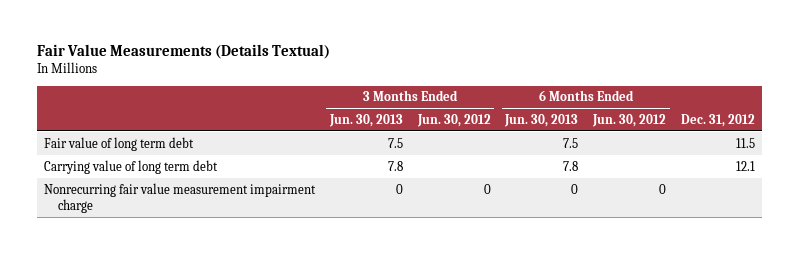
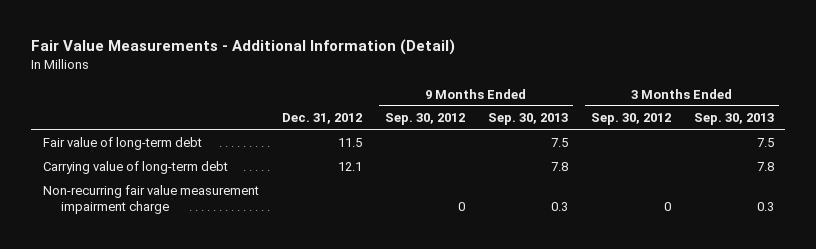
- Fair Value Measurements (Details Textual)
+ Fair Value Measurements - Additional Information (Detail)
- | 3 Months Ended Jun. 30, 2013 | 3 Months Ended Jun. 30, 2012 | 6 Months Ended Jun. 30, 2013 | 6 Months Ended Jun. 30, 2012 | Dec. 31, 2012
+ | Dec. 31, 2012 | 9 Months Ended Sep. 30, 2012 | 9 Months Ended Sep. 30, 2013 | 3 Months Ended Sep. 30, 2012 | 3 Months Ended Sep. 30, 2013
- Fair value of long term debt | 7.5 | | 7.5 | | 11.5
- Carrying value of long term debt | 7.8 | | 7.8 | | 12.1
- Nonrecurring fair value measurement impairment charge | 0 | 0 | 0 | 0 |
+ Fair value of long-term debt | 11.5 | | 7.5 | | 7.5
+ Carrying value of long-term debt | 12.1 | | 7.8 | | 7.8
+ Non-recurring fair value measurement impairment charge | | 0 | 0.3 | 0 | 0.3

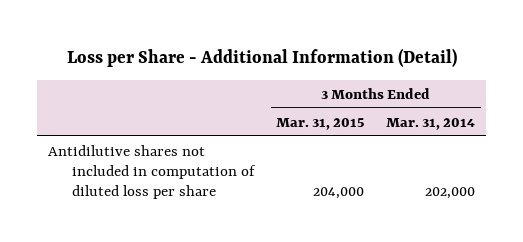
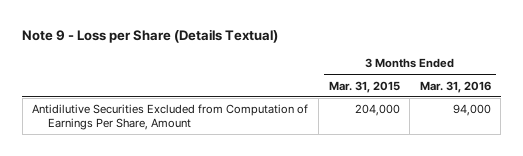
- Loss per Share - Additional Information (Detail)
+ Note 9 - Loss per Share (Details Textual)
- | 3 Months Ended Mar. 31, 2015 | 3 Months Ended Mar. 31, 2014
+ | 3 Months Ended Mar. 31, 2015 | 3 Months Ended Mar. 31, 2016
- Antidilutive shares not included in computation of diluted loss per share | 204,000 | 202,000
+ Antidilutive Securities Excluded from Computation of Earnings Per Share, Amount | 204,000 | 94,000

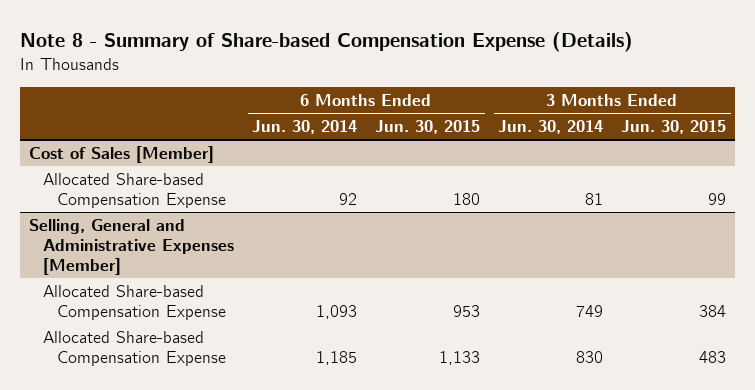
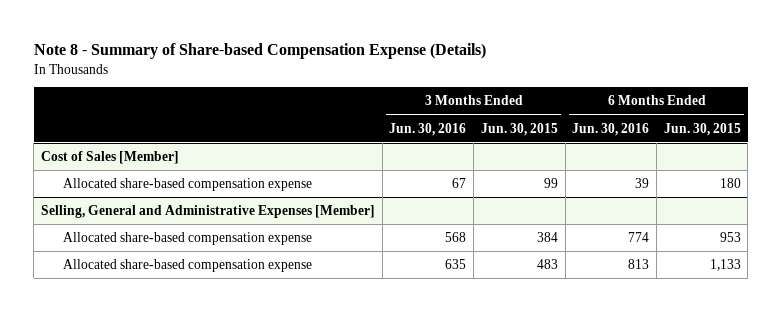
- | 6 Months Ended Jun. 30, 2014 | 6 Months Ended Jun. 30, 2015 | 3 Months Ended Jun. 30, 2014 | 3 Months Ended Jun. 30, 2015
+ | 3 Months Ended Jun. 30, 2016 | 3 Months Ended Jun. 30, 2015 | 6 Months Ended Jun. 30, 2016 | 6 Months Ended Jun. 30, 2015
@ Cost of Sales [Member]
- Allocated Share-based Compensation Expense | 92 | 180 | 81 | 99
+ Allocated share-based compensation expense | 67 | 99 | 39 | 180
@ Selling, General and Administrative Expenses [Member]
- Allocated Share-based Compensation Expense | 1,093 | 953 | 749 | 384
- Allocated Share-based Compensation Expense | 1,185 | 1,133 | 830 | 483
+ Allocated share-based compensation expense | 568 | 384 | 774 | 953
+ Allocated share-based compensation expense | 635 | 483 | 813 | 1,133

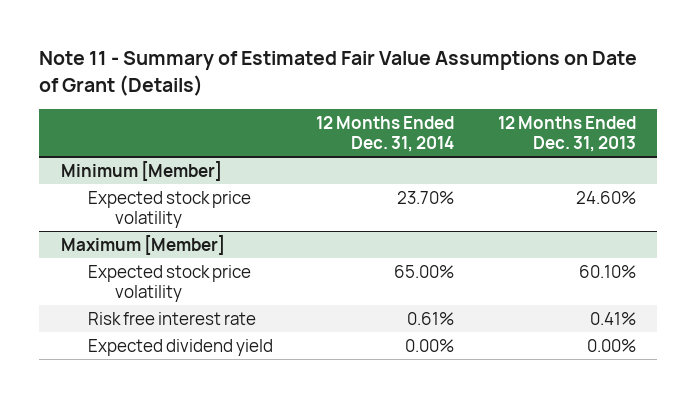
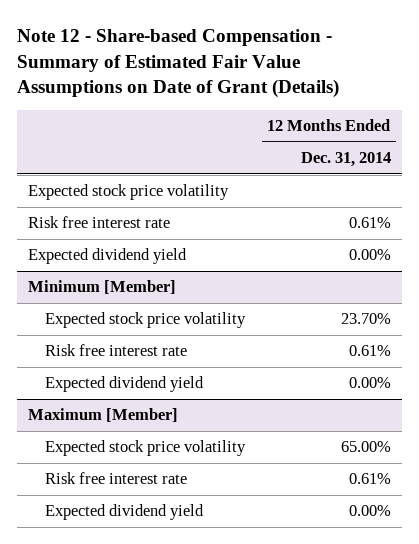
- Note 11 - Summary of Estimated Fair Value Assumptions on Date of Grant (Details)
+ Note 12 - Share-based Compensation - Summary of Estimated Fair Value Assumptions on Date of Grant (Details)
- | 12 Months Ended Dec. 31, 2014 | 12 Months Ended Dec. 31, 2013
+ | 12 Months Ended Dec. 31, 2014
+ Expected stock price volatility
+ Risk free interest rate | 0.61%
+ Expected dividend yield | 0.00%
@ Minimum [Member]
+ Risk free interest rate | 0.61%
+ Expected dividend yield | 0.00%

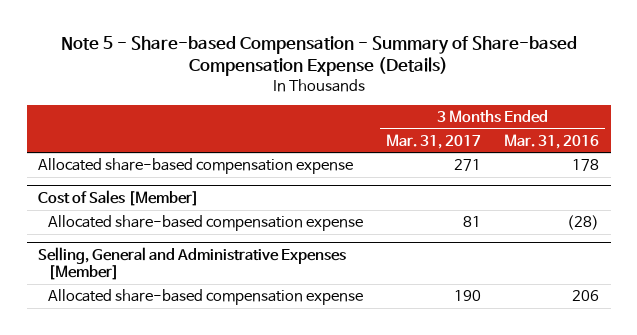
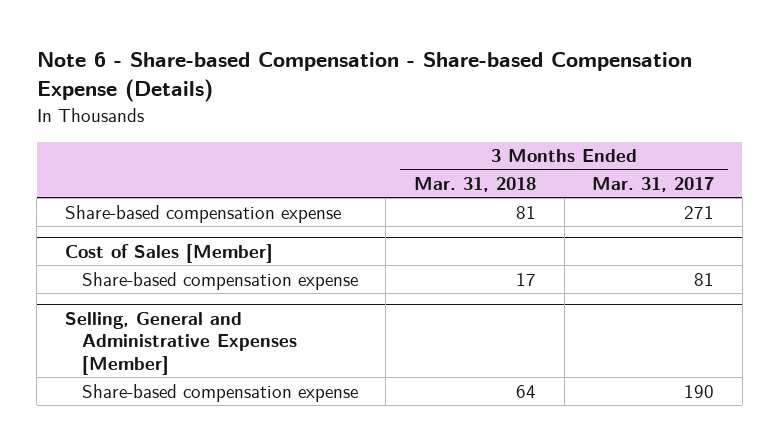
- Note 5 - Share-based Compensation - Summary of Share-based Compensation Expense (Details)
+ Note 6 - Share-based Compensation - Share-based Compensation Expense (Details)
- | 3 Months Ended Mar. 31, 2017 | 3 Months Ended Mar. 31, 2016
+ | 3 Months Ended Mar. 31, 2018 | 3 Months Ended Mar. 31, 2017
- Allocated share-based compensation expense | 271 | 178
+ Share-based compensation expense | 81 | 271
@ Cost of Sales [Member]
- Allocated share-based compensation expense | 81 | (28)
+ Share-based compensation expense | 17 | 81
@ Selling, General and Administrative Expenses [Member]
- Allocated share-based compensation expense | 190 | 206
+ Share-based compensation expense | 64 | 190

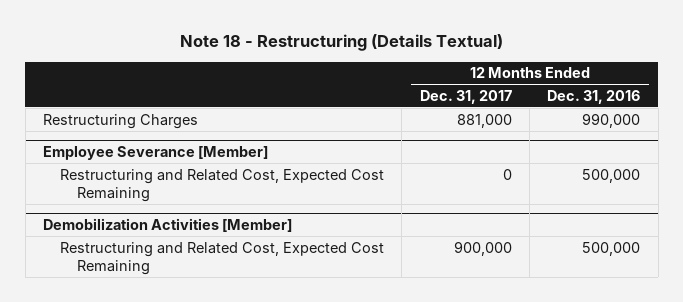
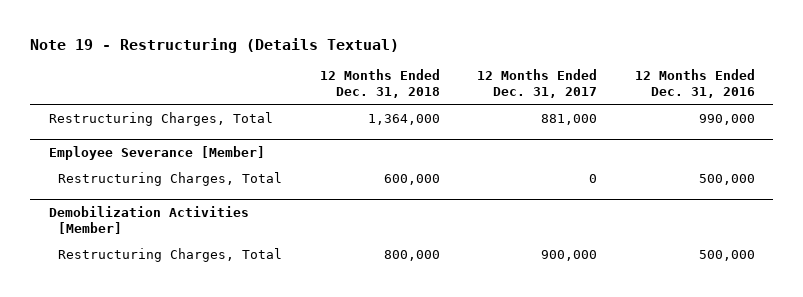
- Note 18 - Restructuring (Details Textual)
+ Note 19 - Restructuring (Details Textual)
- | 12 Months Ended Dec. 31, 2017 | 12 Months Ended Dec. 31, 2016
+ | 12 Months Ended Dec. 31, 2018 | 12 Months Ended Dec. 31, 2017 | 12 Months Ended Dec. 31, 2016
- Restructuring Charges | 881,000 | 990,000
+ Restructuring Charges, Total | 1,364,000 | 881,000 | 990,000
@ Employee Severance [Member]
- Restructuring and Related Cost, Expected Cost Remaining | 0 | 500,000
+ Restructuring Charges, Total | 600,000 | 0 | 500,000
@ Demobilization Activities [Member]
- Restructuring and Related Cost, Expected Cost Remaining | 900,000 | 500,000
+ Restructuring Charges, Total | 800,000 | 900,000 | 500,000

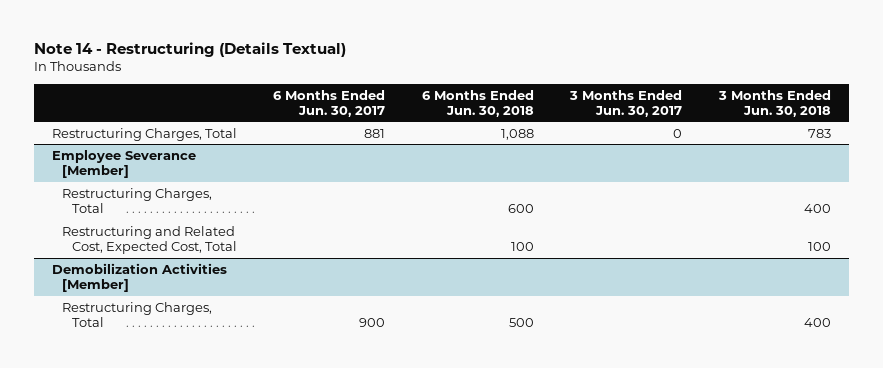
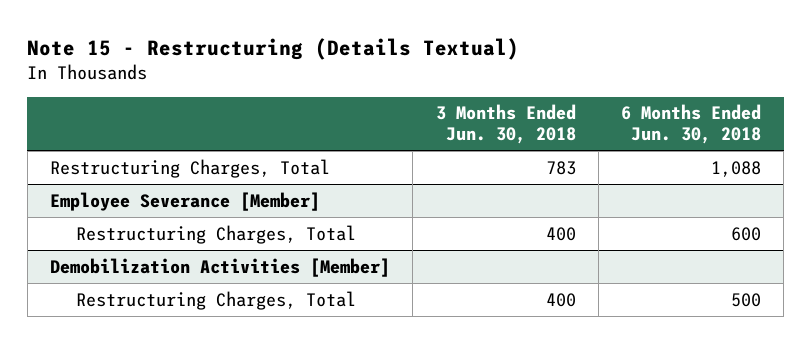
- Note 14 - Restructuring (Details Textual)
+ Note 15 - Restructuring (Details Textual)
- | 6 Months Ended Jun. 30, 2017 | 6 Months Ended Jun. 30, 2018 | 3 Months Ended Jun. 30, 2017 | 3 Months Ended Jun. 30, 2018
+ | 3 Months Ended Jun. 30, 2018 | 6 Months Ended Jun. 30, 2018
@ Employee Severance [Member]
- Restructuring and Related Cost, Expected Cost, Total | | 100 | | 100

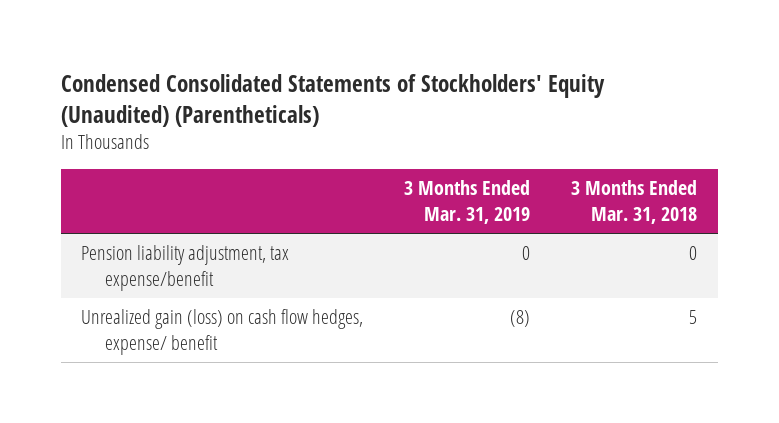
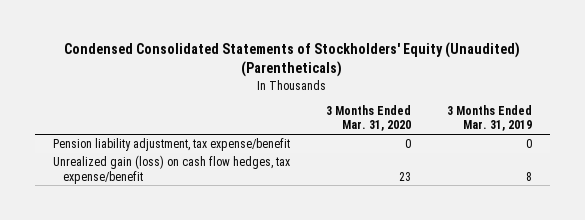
- | 3 Months Ended Mar. 31, 2019 | 3 Months Ended Mar. 31, 2018
+ | 3 Months Ended Mar. 31, 2020 | 3 Months Ended Mar. 31, 2019
- Unrealized gain (loss) on cash flow hedges, expense/ benefit | (8) | 5
+ Unrealized gain (loss) on cash flow hedges, tax expense/benefit | 23 | 8

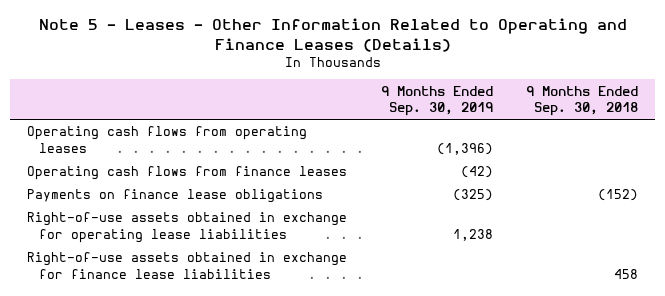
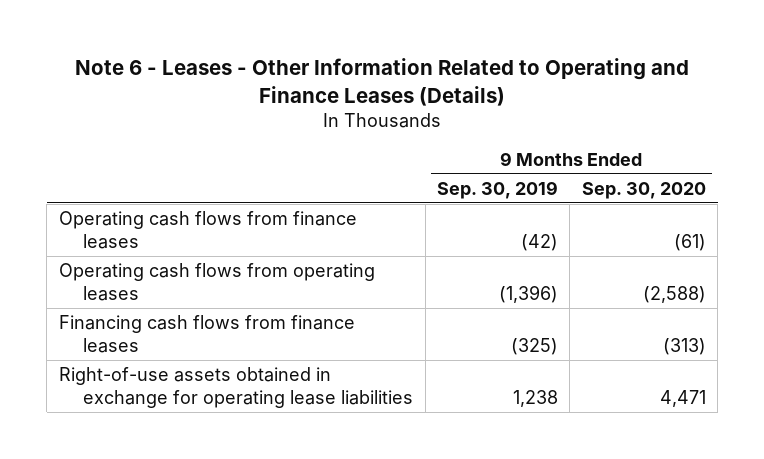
- Note 5 - Leases - Other Information Related to Operating and Finance Leases (Details)
+ Note 6 - Leases - Other Information Related to Operating and Finance Leases (Details)
- | 9 Months Ended Sep. 30, 2019 | 9 Months Ended Sep. 30, 2018
+ | 9 Months Ended Sep. 30, 2019 | 9 Months Ended Sep. 30, 2020
- Payments on finance lease obligations | (325) | (152)
moved down: Operating cash flows from operating leases | (1,396) | (2,588)
+ Financing cash flows from finance leases | (325) | (313)
- Right-of-use assets obtained in exchange for finance lease liabilities | | 458

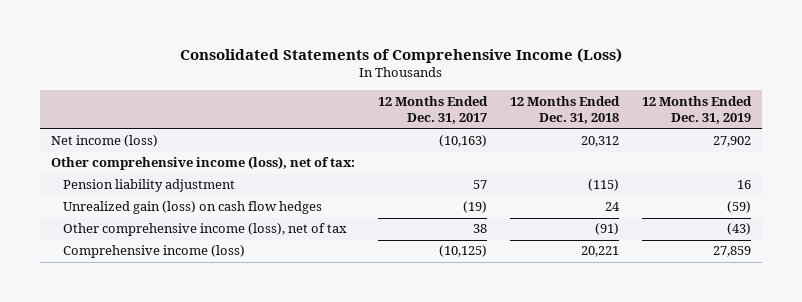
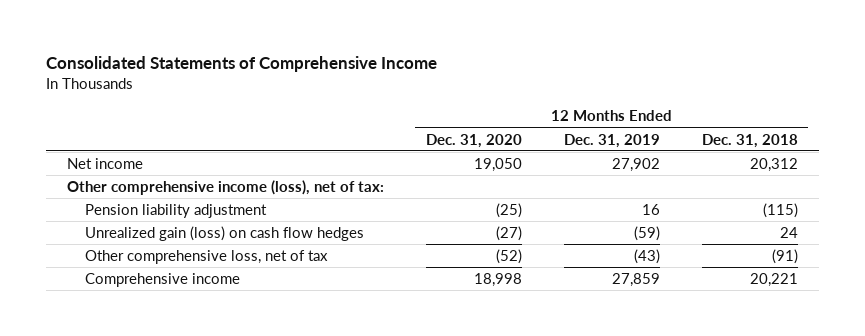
- Consolidated Statements of Comprehensive Income (Loss)
+ Consolidated Statements of Comprehensive Income
- | 12 Months Ended Dec. 31, 2017 | 12 Months Ended Dec. 31, 2018 | 12 Months Ended Dec. 31, 2019
+ | 12 Months Ended Dec. 31, 2020 | 12 Months Ended Dec. 31, 2019 | 12 Months Ended Dec. 31, 2018
- Net income (loss) | (10,163) | 20,312 | 27,902
+ Net income | 19,050 | 27,902 | 20,312
- Other comprehensive income (loss), net of tax | 38 | (91) | (43)
- Comprehensive income (loss) | (10,125) | 20,221 | 27,859
+ Other comprehensive loss, net of tax | (52) | (43) | (91)
+ Comprehensive income | 18,998 | 27,859 | 20,221

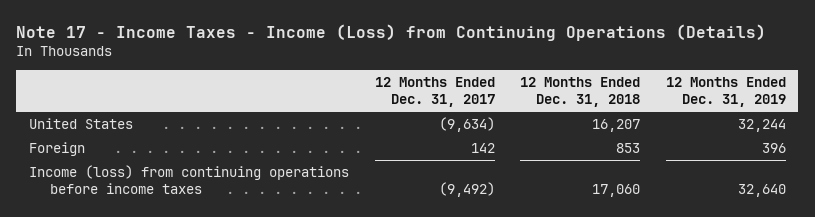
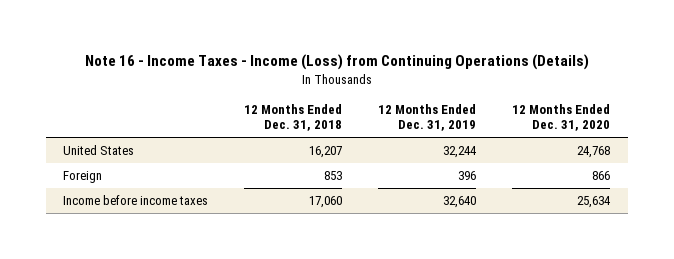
- Note 17 - Income Taxes - Income (Loss) from Continuing Operations (Details)
+ Note 16 - Income Taxes - Income (Loss) from Continuing Operations (Details)
- | 12 Months Ended Dec. 31, 2017 | 12 Months Ended Dec. 31, 2018 | 12 Months Ended Dec. 31, 2019
+ | 12 Months Ended Dec. 31, 2018 | 12 Months Ended Dec. 31, 2019 | 12 Months Ended Dec. 31, 2020
- Income (loss) from continuing operations before income taxes | (9,492) | 17,060 | 32,640
+ Income before income taxes | 17,060 | 32,640 | 25,634

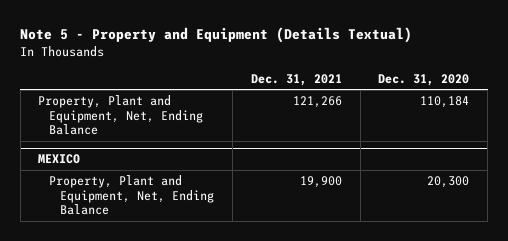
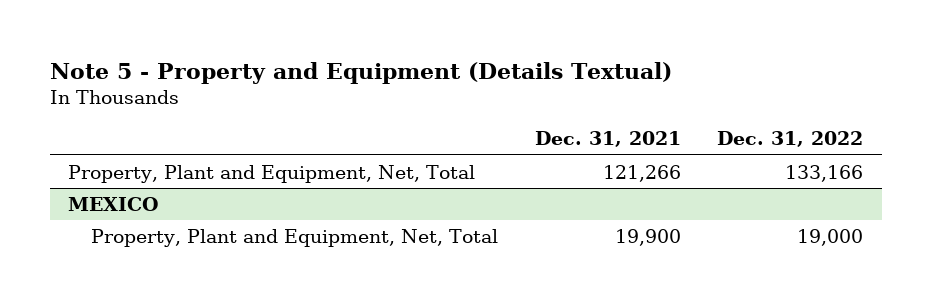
- | Dec. 31, 2021 | Dec. 31, 2020
+ | Dec. 31, 2021 | Dec. 31, 2022
- Property, Plant and Equipment, Net, Ending Balance | 121,266 | 110,184
+ Property, Plant and Equipment, Net, Total | 121,266 | 133,166
@ MEXICO
- Property, Plant and Equipment, Net, Ending Balance | 19,900 | 20,300
+ Property, Plant and Equipment, Net, Total | 19,900 | 19,000

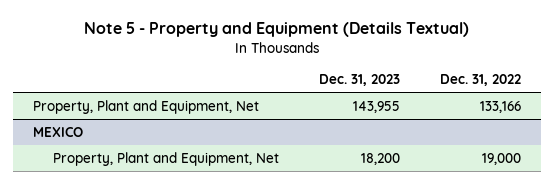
- | Dec. 31, 2021 | Dec. 31, 2022
+ | Dec. 31, 2023 | Dec. 31, 2022
- Property, Plant and Equipment, Net, Total | 121,266 | 133,166
+ Property, Plant and Equipment, Net | 143,955 | 133,166
@ MEXICO
- Property, Plant and Equipment, Net, Total | 19,900 | 19,000
+ Property, Plant and Equipment, Net | 18,200 | 19,000

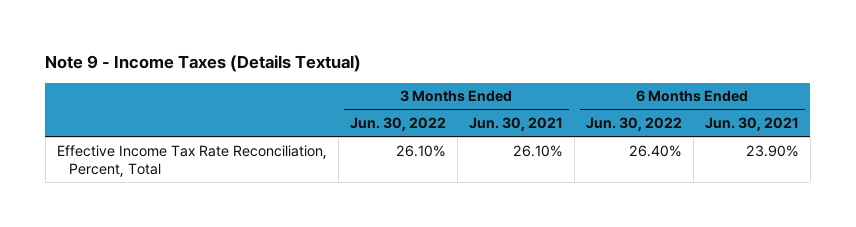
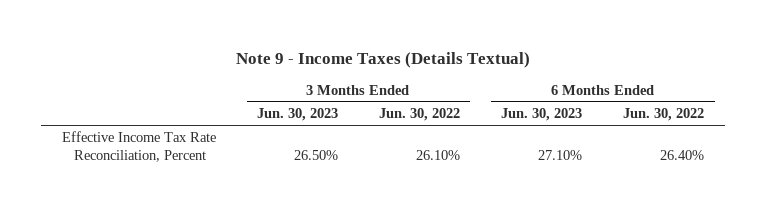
- | 3 Months Ended Jun. 30, 2022 | 3 Months Ended Jun. 30, 2021 | 6 Months Ended Jun. 30, 2022 | 6 Months Ended Jun. 30, 2021
+ | 3 Months Ended Jun. 30, 2023 | 3 Months Ended Jun. 30, 2022 | 6 Months Ended Jun. 30, 2023 | 6 Months Ended Jun. 30, 2022
- Effective Income Tax Rate Reconciliation, Percent, Total | 26.10% | 26.10% | 26.40% | 23.90%
+ Effective Income Tax Rate Reconciliation, Percent | 26.50% | 26.10% | 27.10% | 26.40%

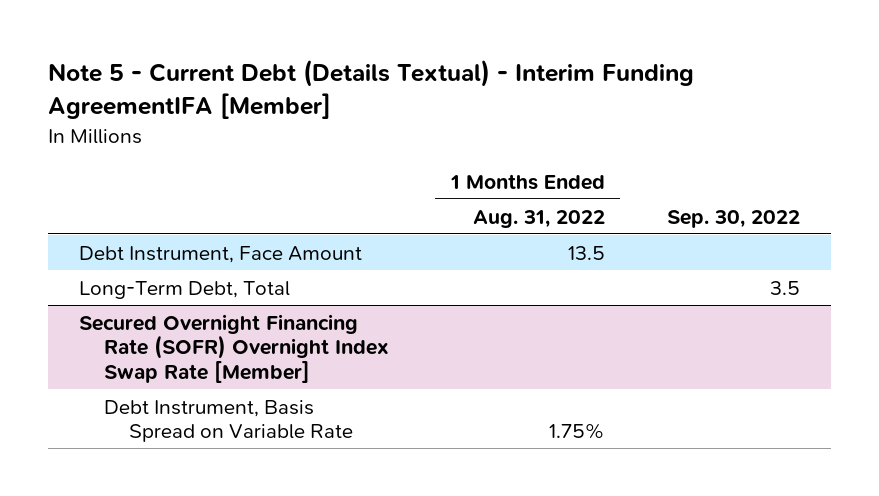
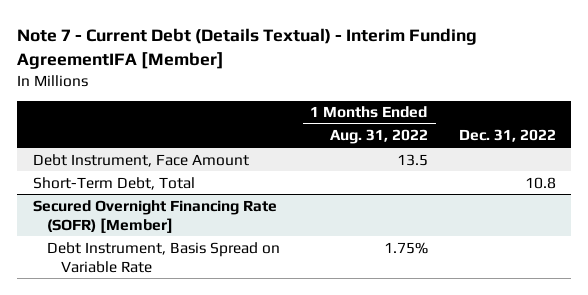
- Note 5 - Current Debt (Details Textual) - Interim Funding AgreementIFA [Member]
+ Note 7 - Current Debt (Details Textual) - Interim Funding AgreementIFA [Member]
- | 1 Months Ended Aug. 31, 2022 | Sep. 30, 2022
+ | 1 Months Ended Aug. 31, 2022 | Dec. 31, 2022
- Long-Term Debt, Total | | 3.5
- Secured Overnight Financing Rate (SOFR) Overnight Index Swap Rate [Member]
+ Short-Term Debt, Total | | 10.8
+ Secured Overnight Financing Rate (SOFR) [Member]

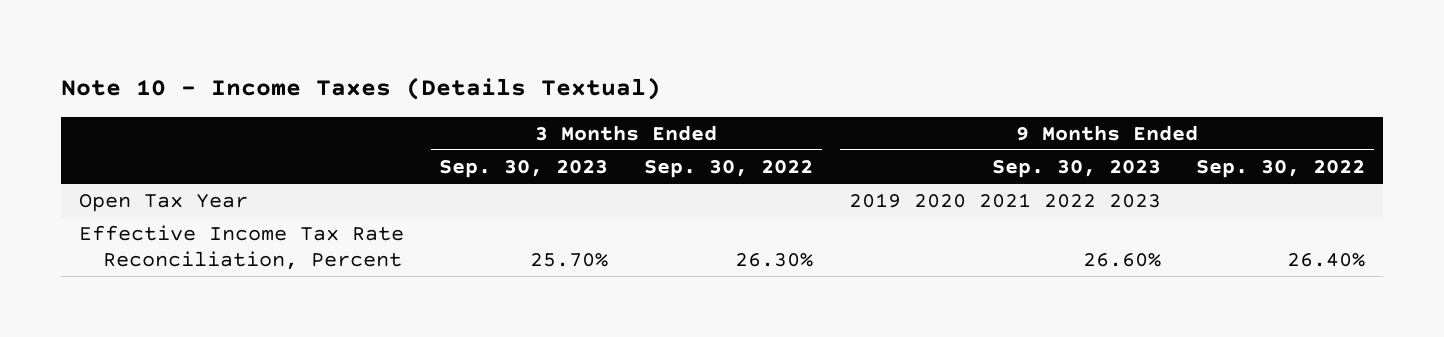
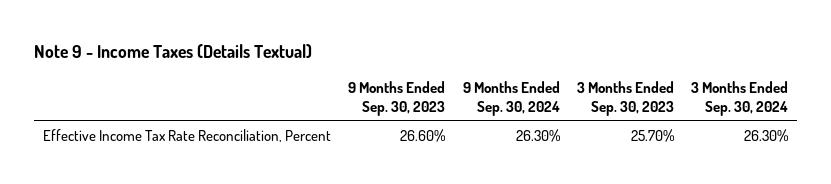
- Note 10 - Income Taxes (Details Textual)
+ Note 9 - Income Taxes (Details Textual)
- | 3 Months Ended Sep. 30, 2023 | 3 Months Ended Sep. 30, 2022 | 9 Months Ended Sep. 30, 2023 | 9 Months Ended Sep. 30, 2022
+ | 9 Months Ended Sep. 30, 2023 | 9 Months Ended Sep. 30, 2024 | 3 Months Ended Sep. 30, 2023 | 3 Months Ended Sep. 30, 2024
- Open Tax Year | | | 2019 2020 2021 2022 2023 |

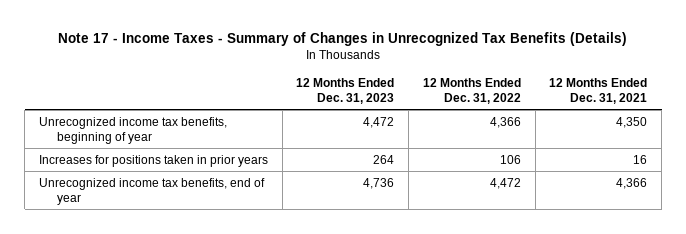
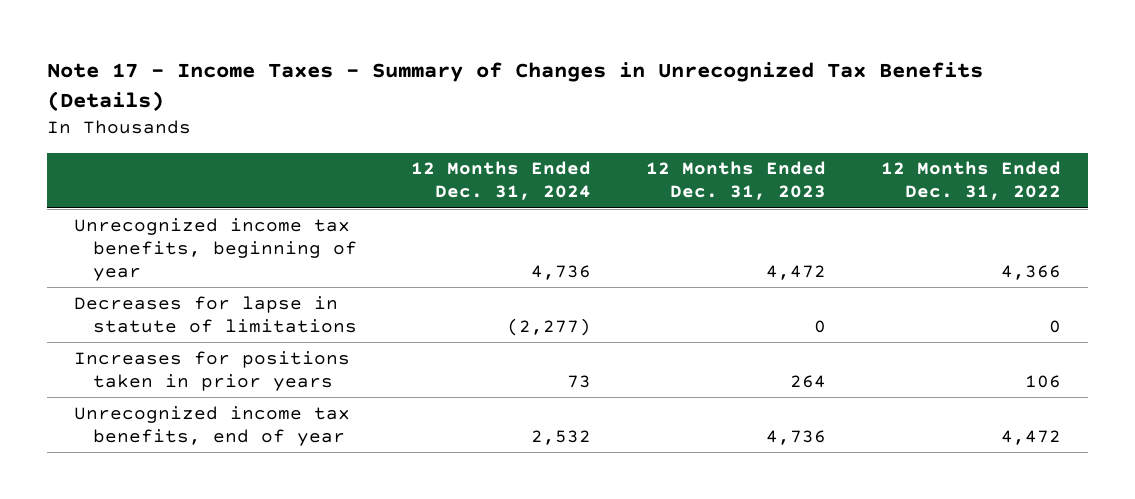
- | 12 Months Ended Dec. 31, 2023 | 12 Months Ended Dec. 31, 2022 | 12 Months Ended Dec. 31, 2021
+ | 12 Months Ended Dec. 31, 2024 | 12 Months Ended Dec. 31, 2023 | 12 Months Ended Dec. 31, 2022
+ Decreases for lapse in statute of limitations | (2,277) | 0 | 0

